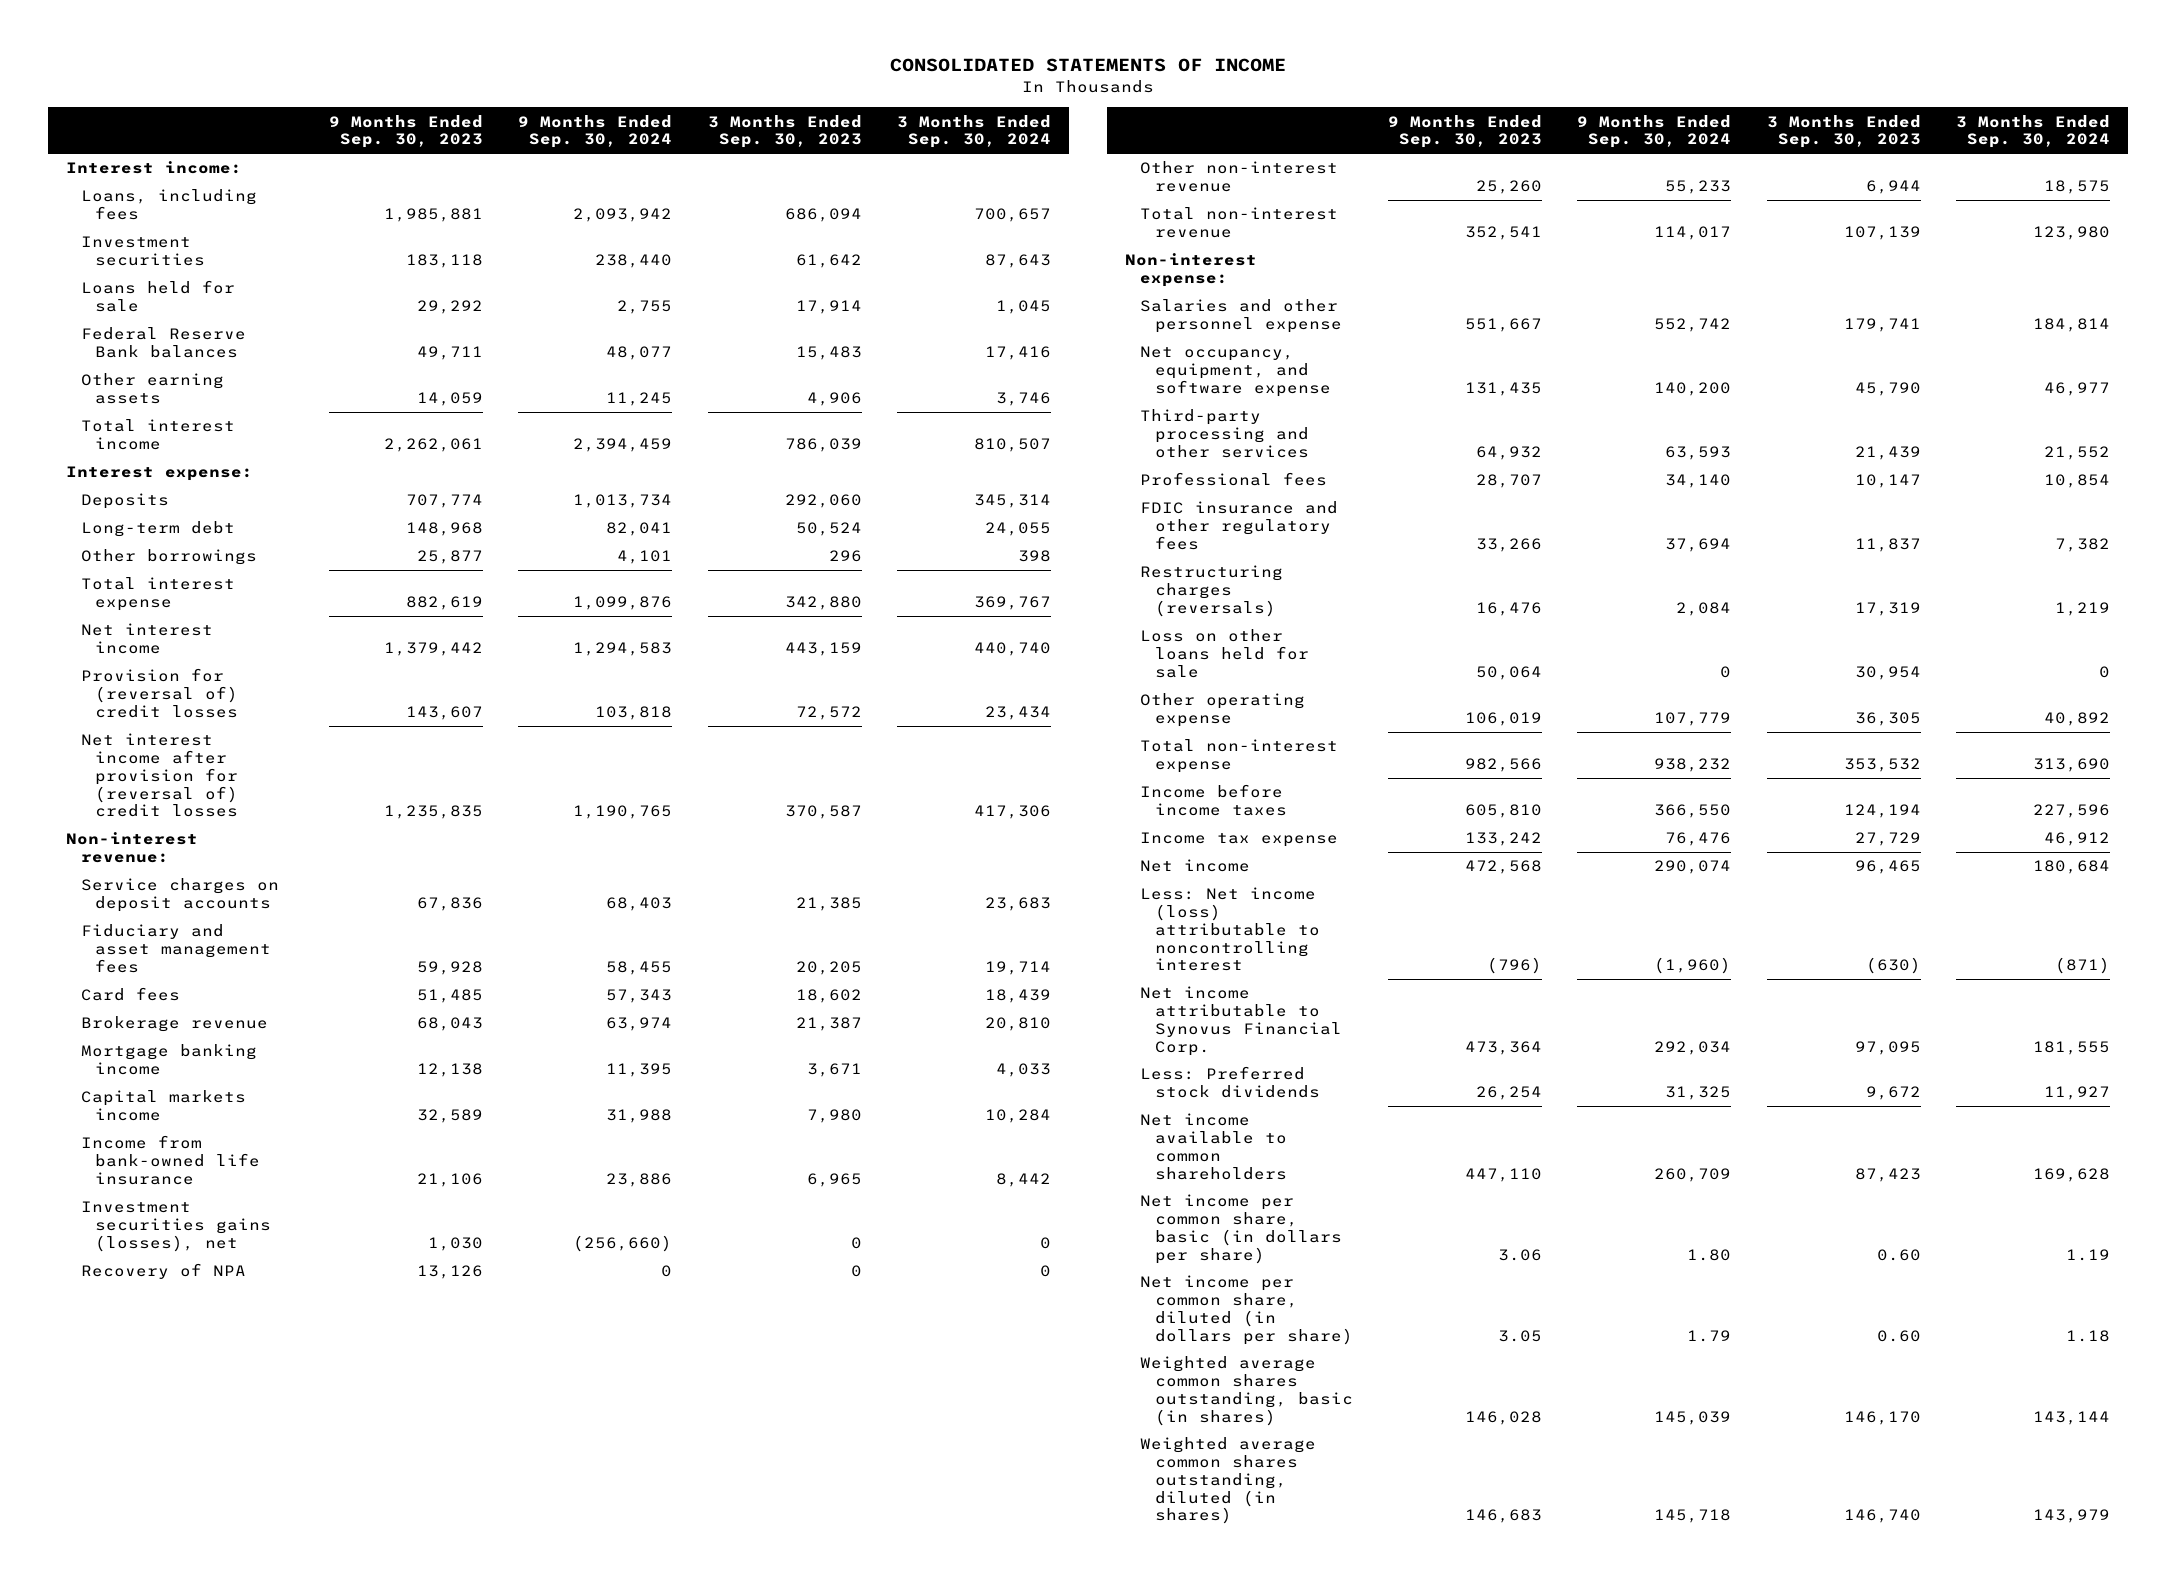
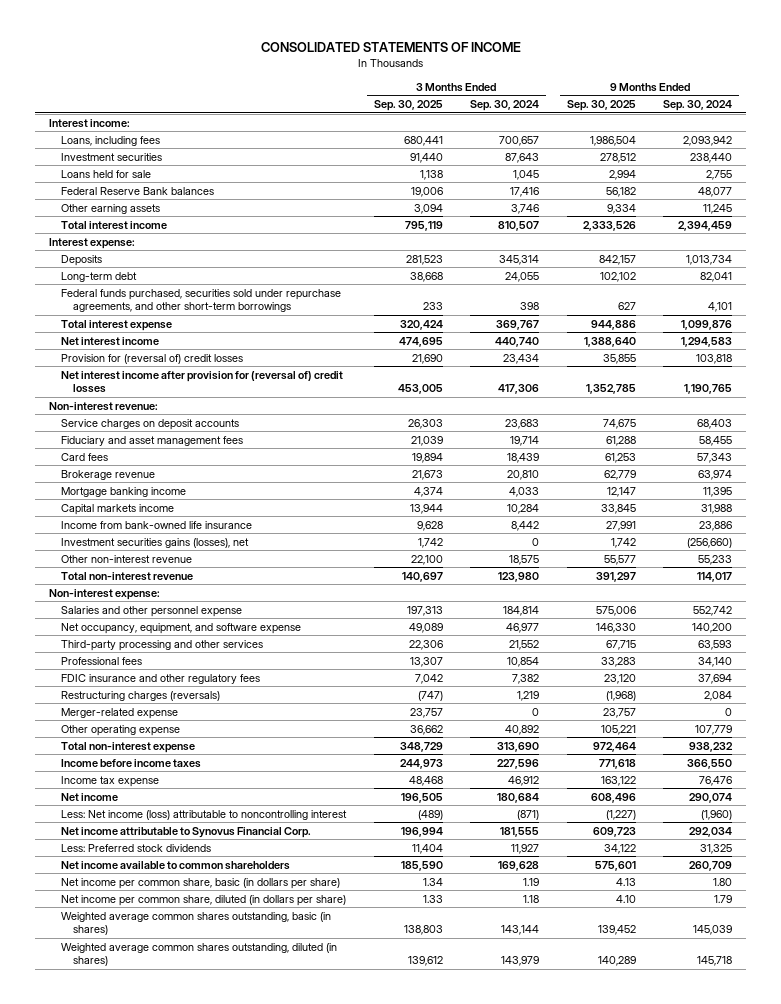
- | 9 Months Ended Sep. 30, 2023 | 9 Months Ended Sep. 30, 2024 | 3 Months Ended Sep. 30, 2023 | 3 Months Ended Sep. 30, 2024
+ | 3 Months Ended Sep. 30, 2025 | 3 Months Ended Sep. 30, 2024 | 9 Months Ended Sep. 30, 2025 | 9 Months Ended Sep. 30, 2024
- Other borrowings | 25,877 | 4,101 | 296 | 398
+ Federal funds purchased, securities sold under repurchase agreements, and other short-term borrowings | 233 | 398 | 627 | 4,101
- Recovery of NPA | 13,126 | 0 | 0 | 0
- Loss on other loans held for sale | 50,064 | 0 | 30,954 | 0
+ Merger-related expense | 23,757 | 0 | 23,757 | 0

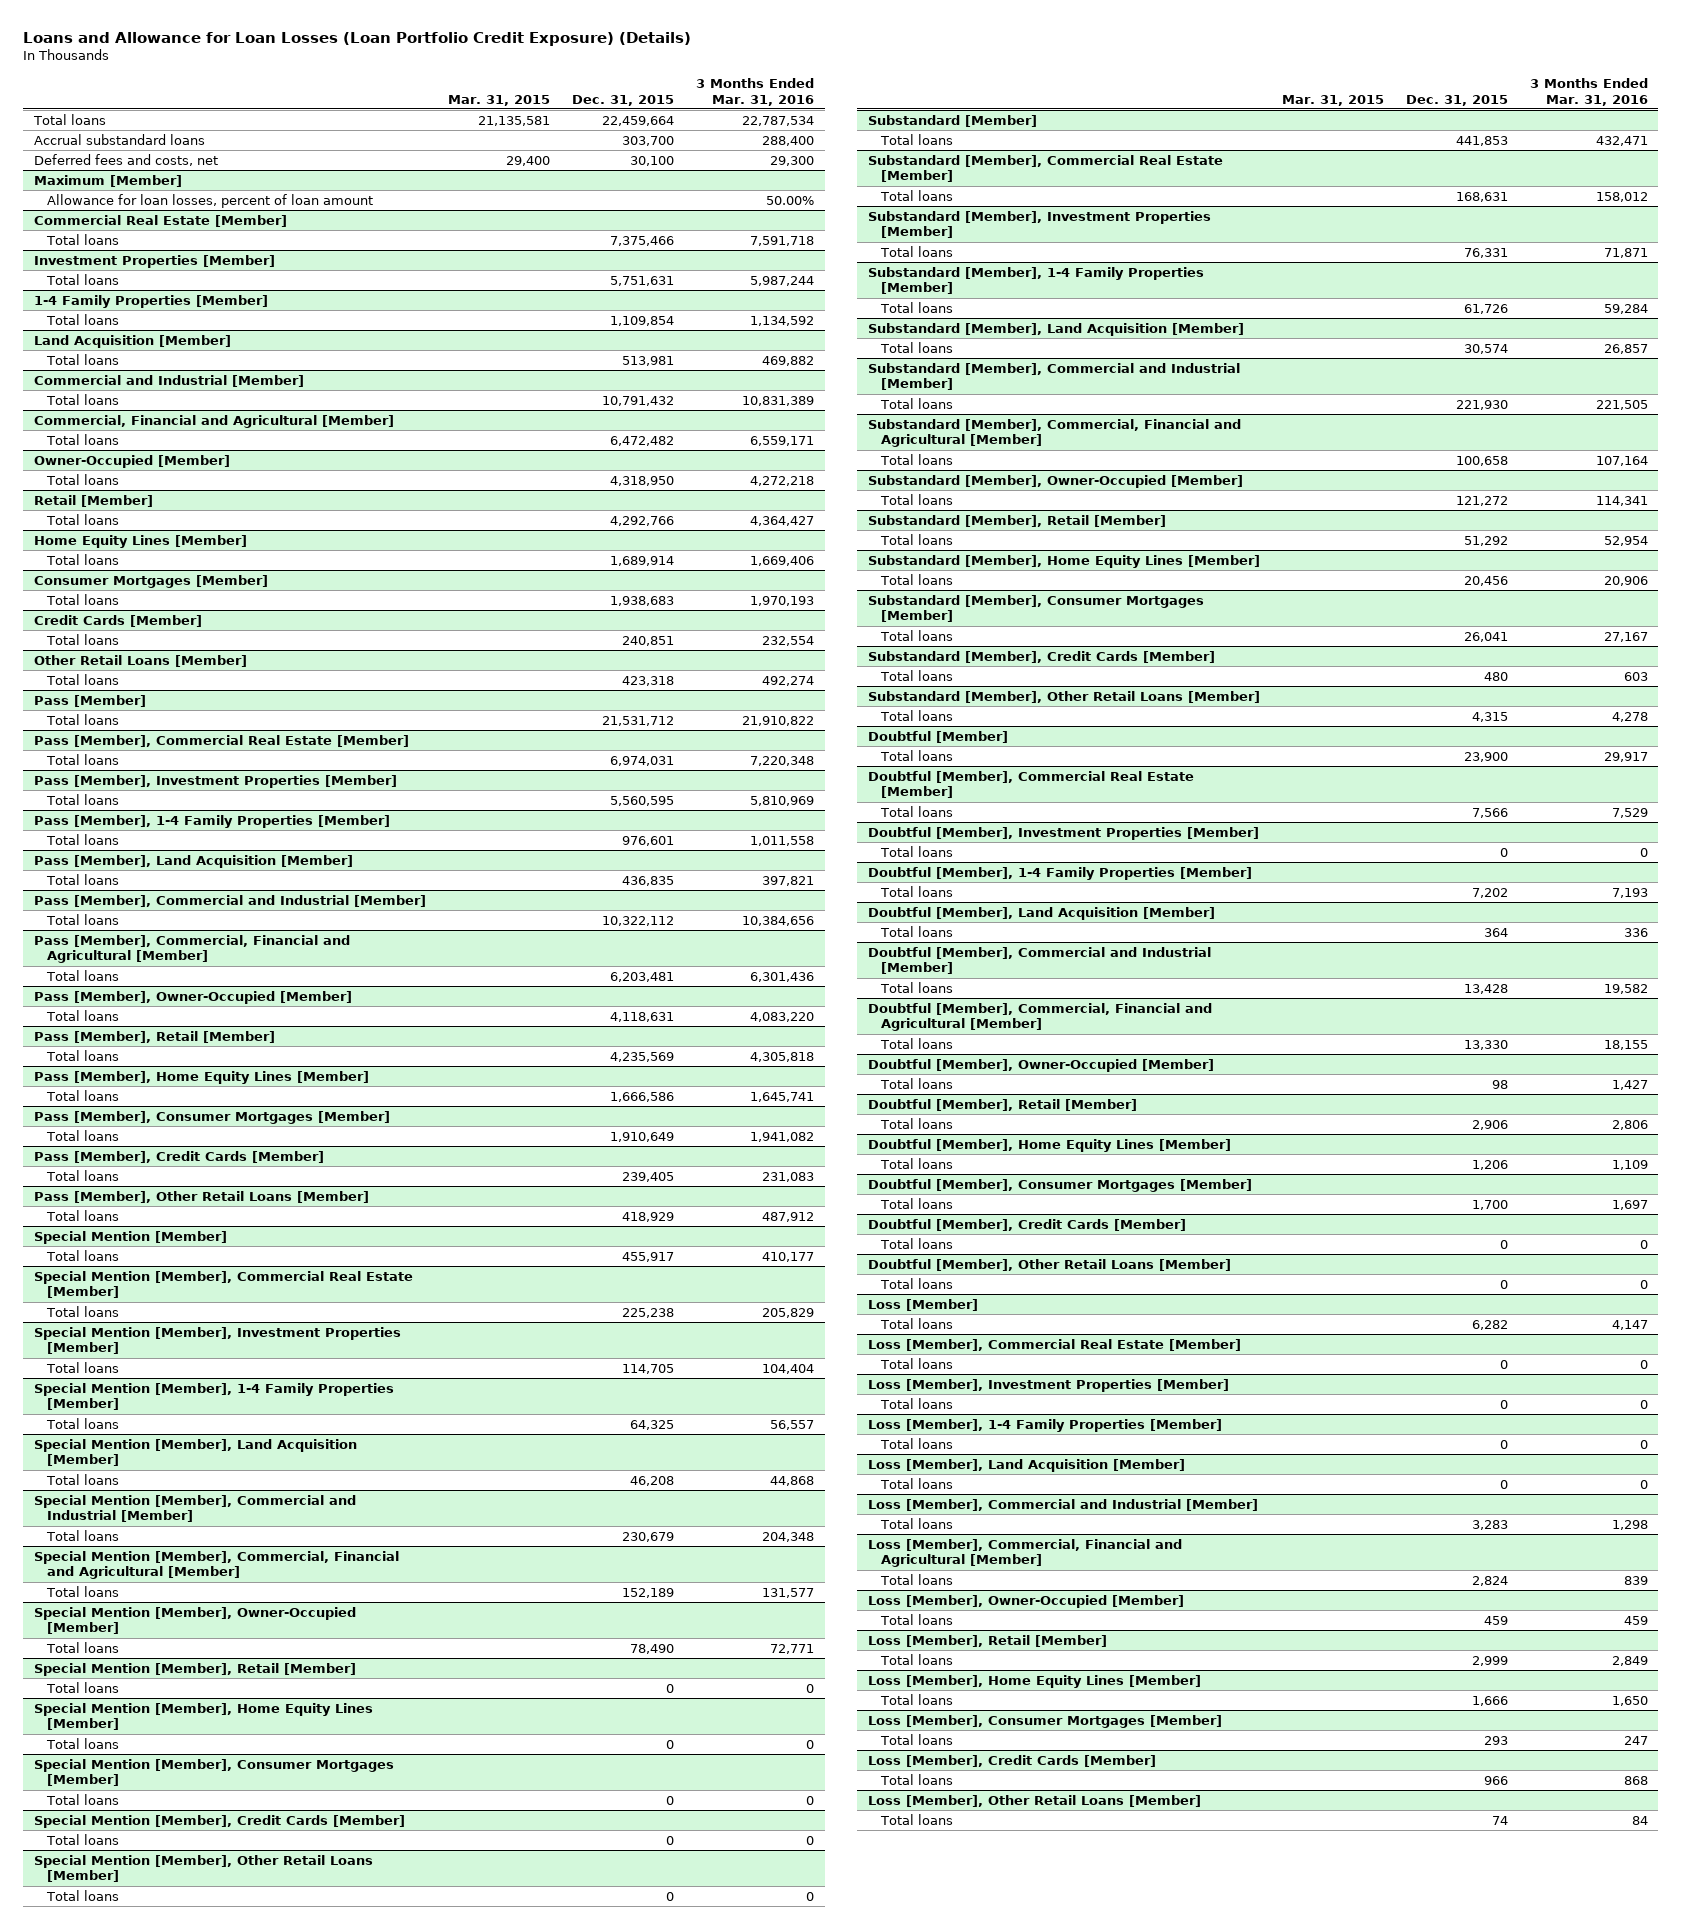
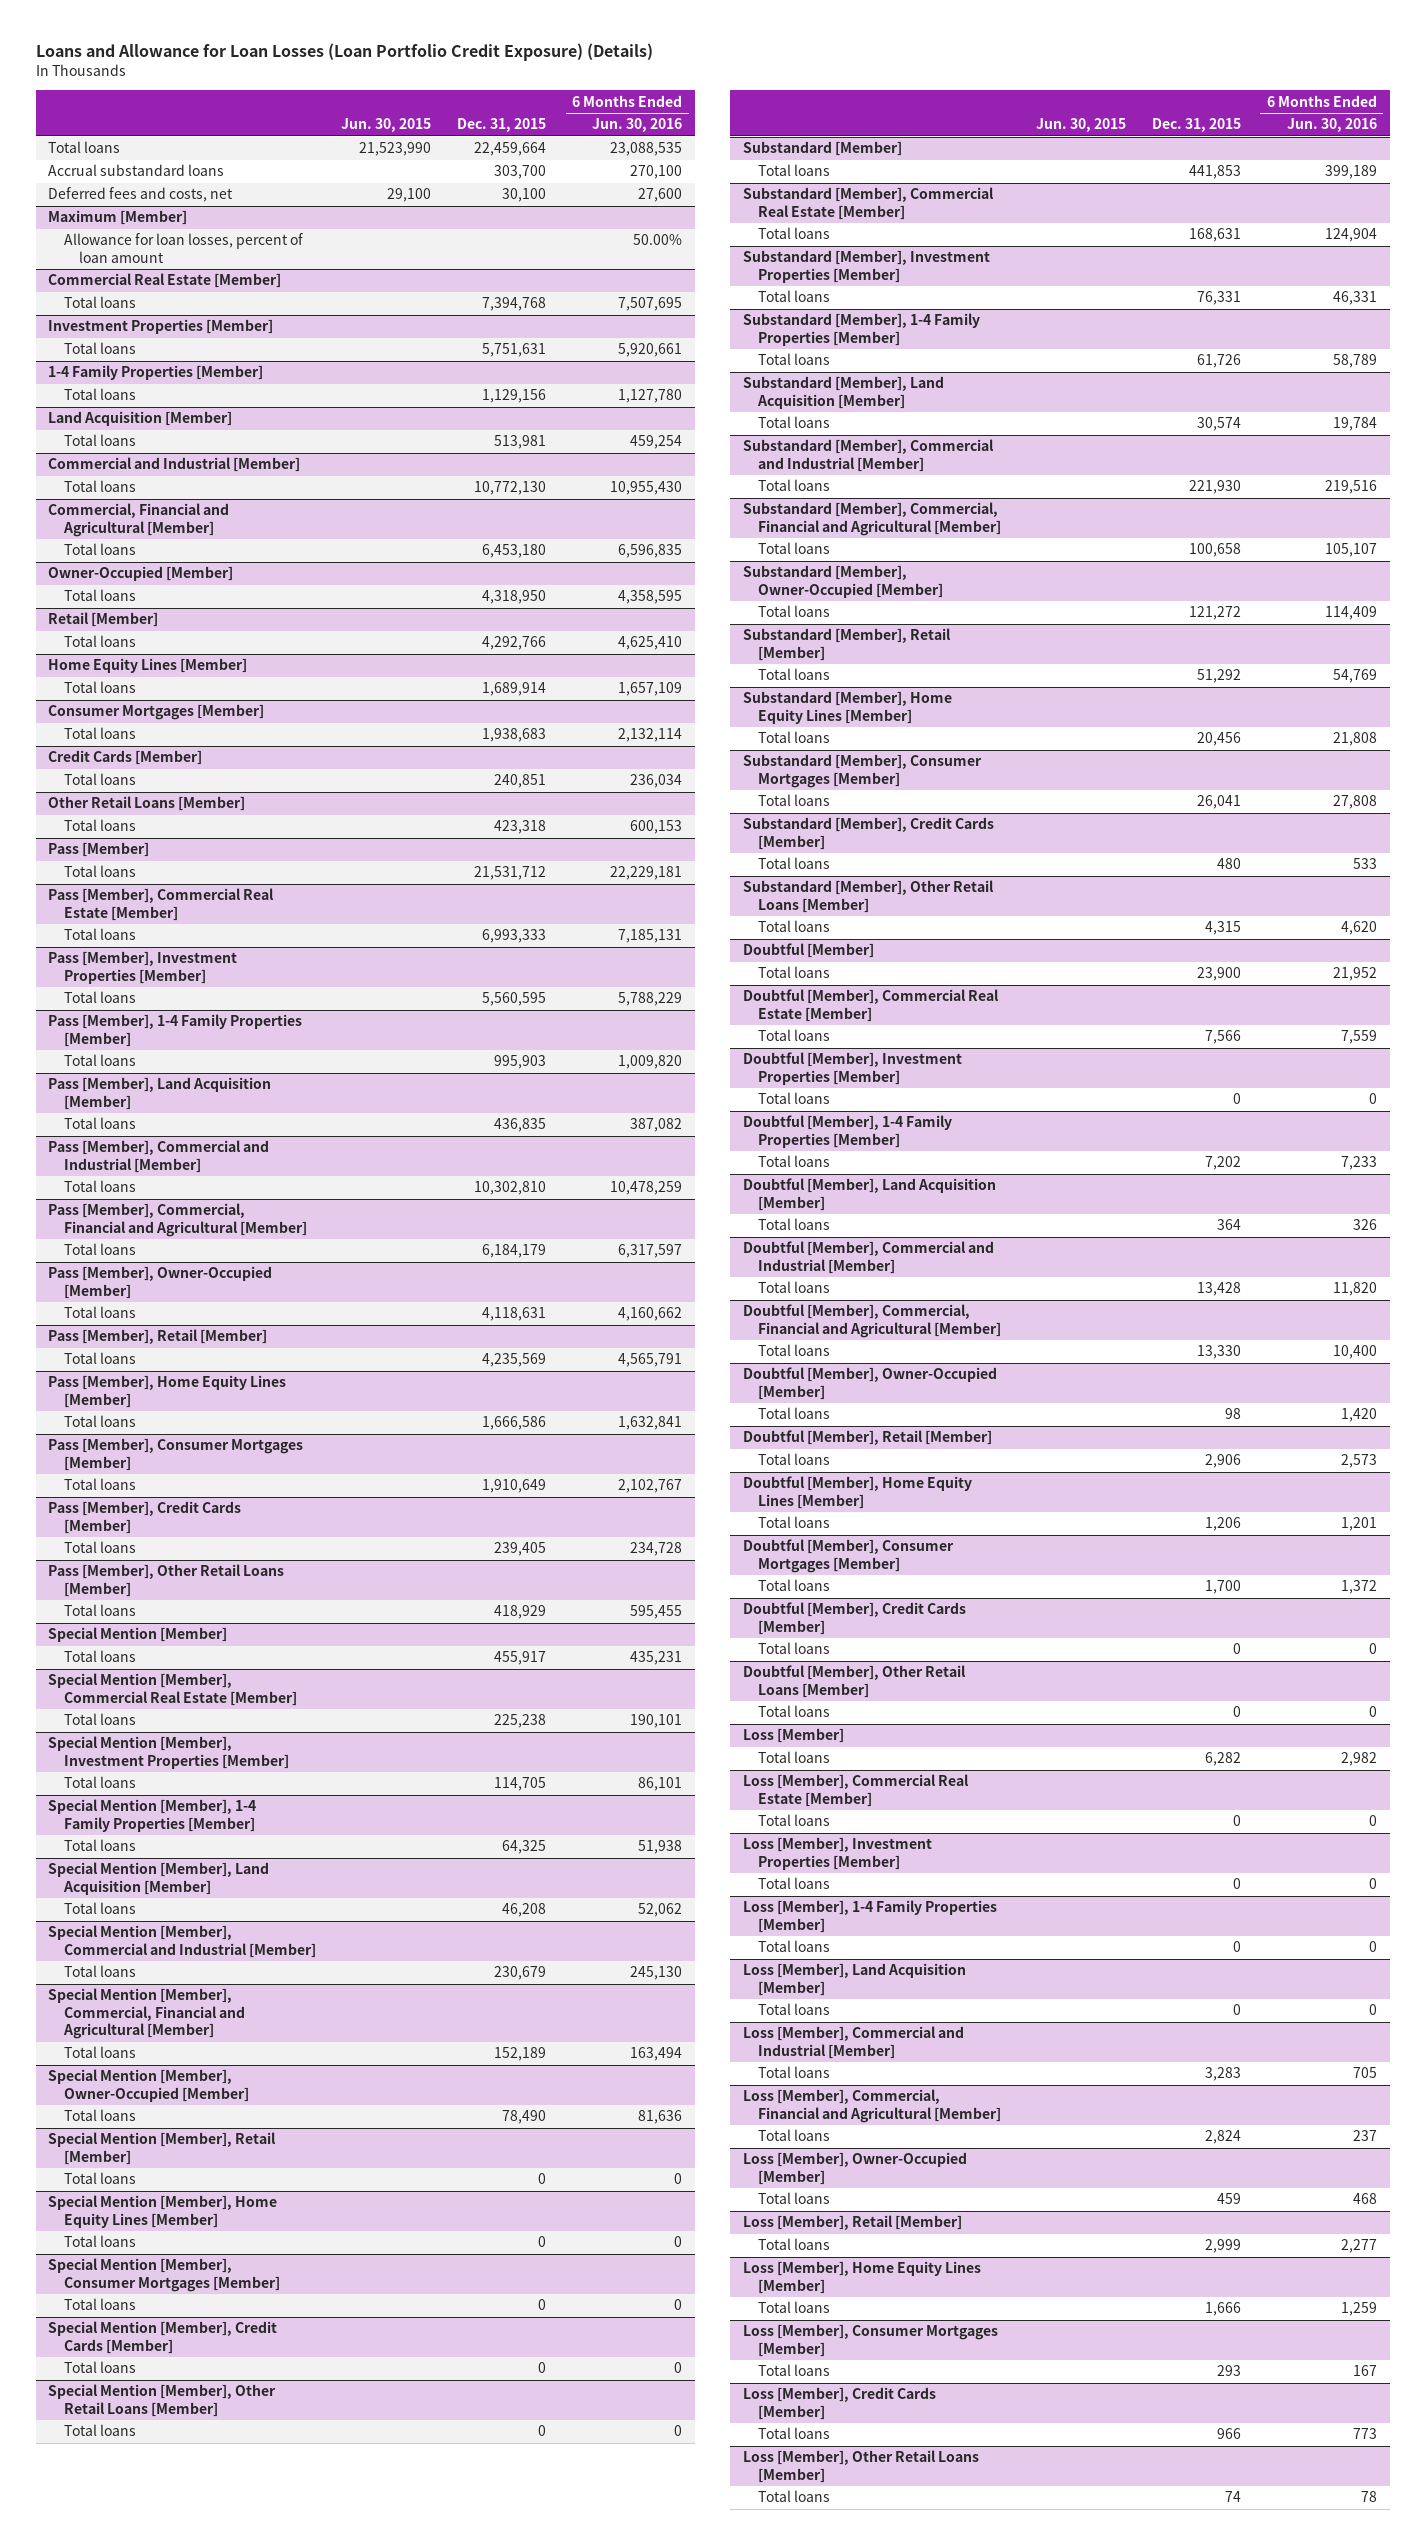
- | Mar. 31, 2015 | Dec. 31, 2015 | 3 Months Ended Mar. 31, 2016
+ | Jun. 30, 2015 | Dec. 31, 2015 | 6 Months Ended Jun. 30, 2016
@ Commercial Real Estate [Member]
- Total loans | | 7,375,466 | 7,591,718
+ Total loans | | 7,394,768 | 7,507,695
@ 1-4 Family Properties [Member]
- Total loans | | 1,109,854 | 1,134,592
+ Total loans | | 1,129,156 | 1,127,780
@ Commercial and Industrial [Member]
- Total loans | | 10,791,432 | 10,831,389
+ Total loans | | 10,772,130 | 10,955,430
@ Commercial, Financial and Agricultural [Member]
- Total loans | | 6,472,482 | 6,559,171
+ Total loans | | 6,453,180 | 6,596,835
@ Pass [Member], Commercial Real Estate [Member]
- Total loans | | 6,974,031 | 7,220,348
+ Total loans | | 6,993,333 | 7,185,131
@ Pass [Member], 1-4 Family Properties [Member]
- Total loans | | 976,601 | 1,011,558
+ Total loans | | 995,903 | 1,009,820
@ Pass [Member], Commercial and Industrial [Member]
- Total loans | | 10,322,112 | 10,384,656
+ Total loans | | 10,302,810 | 10,478,259
@ Pass [Member], Commercial, Financial and Agricultural [Member]
- Total loans | | 6,203,481 | 6,301,436
+ Total loans | | 6,184,179 | 6,317,597

